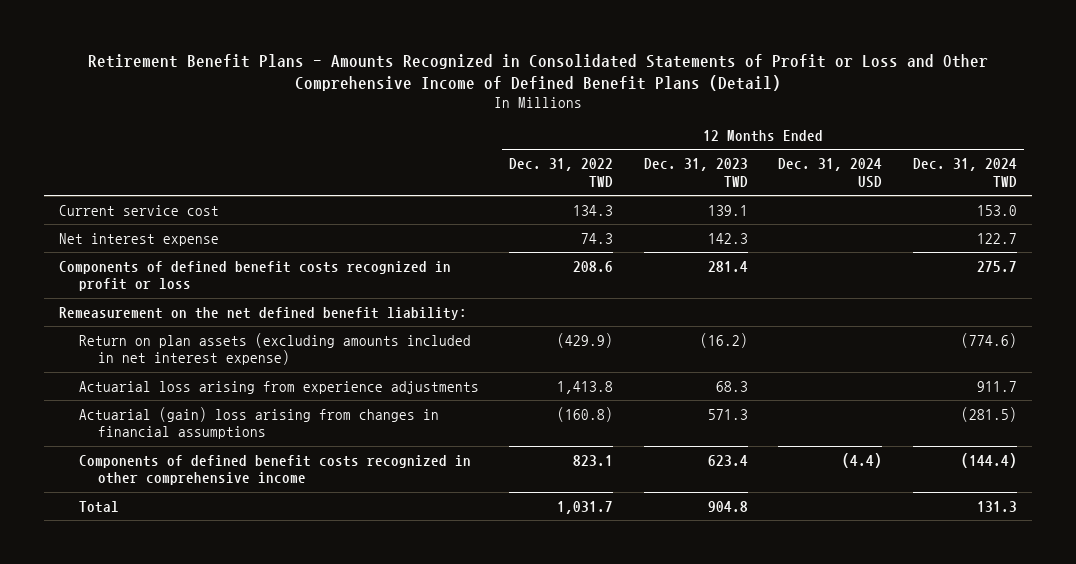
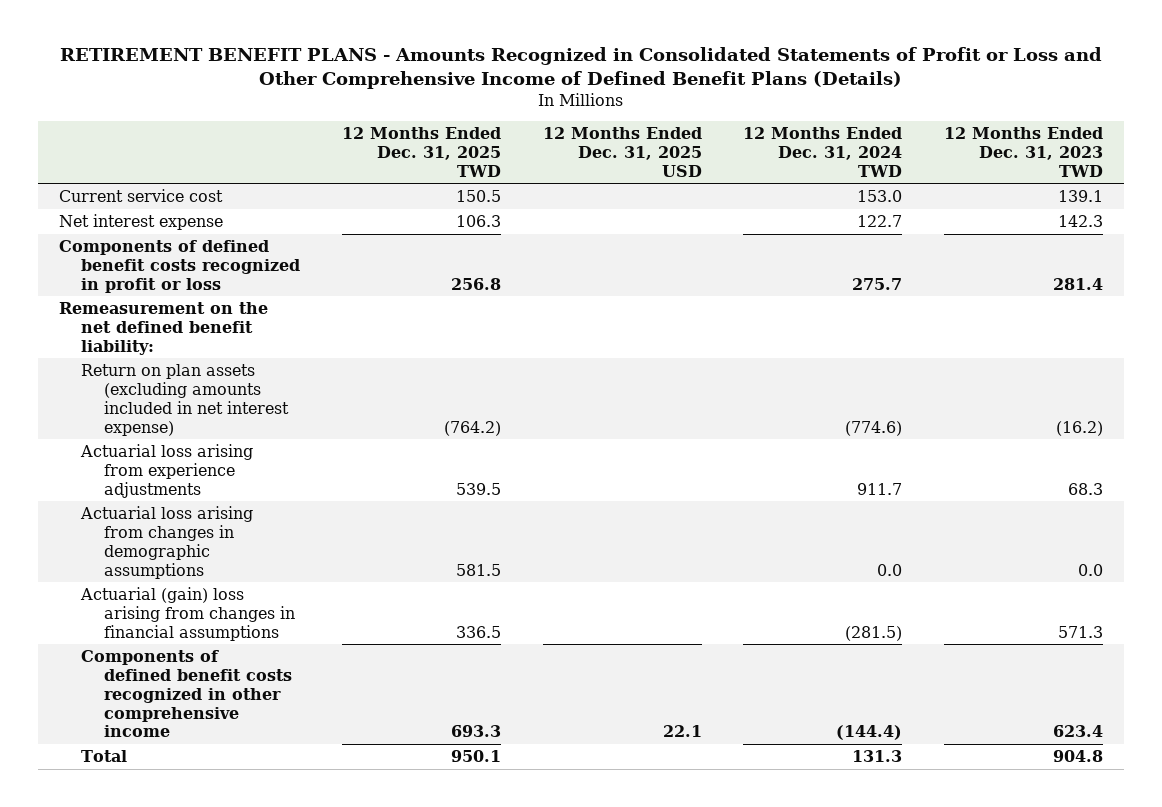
- Retirement Benefit Plans - Amounts Recognized in Consolidated Statements of Profit or Loss and Other Comprehensive Income of Defined Benefit Plans (Detail)
+ RETIREMENT BENEFIT PLANS - Amounts Recognized in Consolidated Statements of Profit or Loss and Other Comprehensive Income of Defined Benefit Plans (Details)
- | 12 Months Ended Dec. 31, 2022 TWD | 12 Months Ended Dec. 31, 2023 TWD | 12 Months Ended Dec. 31, 2024 USD | 12 Months Ended Dec. 31, 2024 TWD
+ | 12 Months Ended Dec. 31, 2025 TWD | 12 Months Ended Dec. 31, 2025 USD | 12 Months Ended Dec. 31, 2024 TWD | 12 Months Ended Dec. 31, 2023 TWD
+ Actuarial loss arising from changes in demographic assumptions | 581.5 | | 0.0 | 0.0

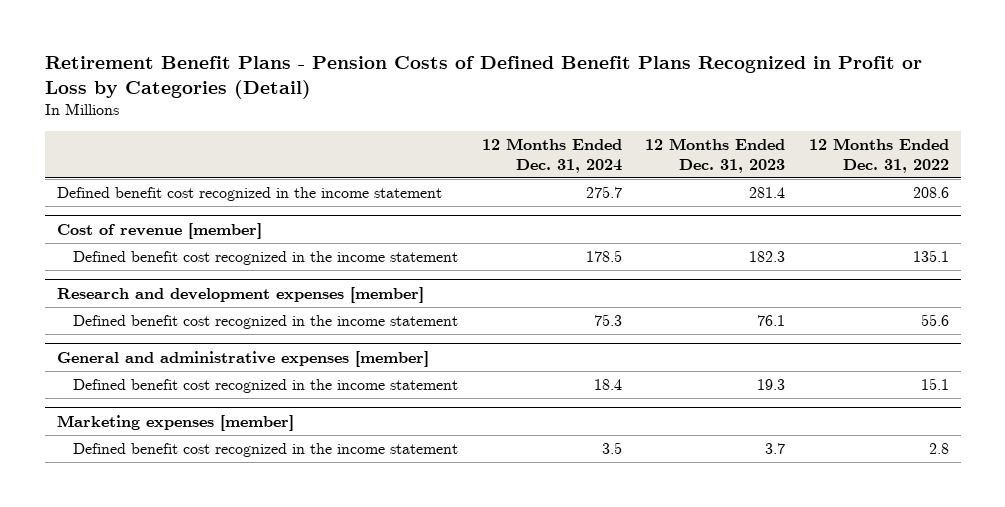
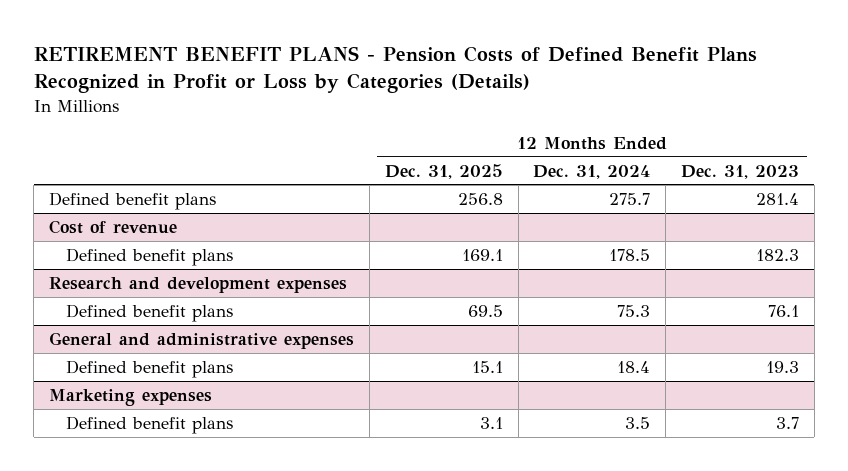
- Retirement Benefit Plans - Pension Costs of Defined Benefit Plans Recognized in Profit or Loss by Categories (Detail)
+ RETIREMENT BENEFIT PLANS - Pension Costs of Defined Benefit Plans Recognized in Profit or Loss by Categories (Details)
- | 12 Months Ended Dec. 31, 2024 | 12 Months Ended Dec. 31, 2023 | 12 Months Ended Dec. 31, 2022
+ | 12 Months Ended Dec. 31, 2025 | 12 Months Ended Dec. 31, 2024 | 12 Months Ended Dec. 31, 2023
- Defined benefit cost recognized in the income statement | 275.7 | 281.4 | 208.6
- Cost of revenue [member]
- Defined benefit cost recognized in the income statement | 178.5 | 182.3 | 135.1
- Research and development expenses [member]
- Defined benefit cost recognized in the income statement | 75.3 | 76.1 | 55.6
- General and administrative expenses [member]
- Defined benefit cost recognized in the income statement | 18.4 | 19.3 | 15.1
- Marketing expenses [member]
- Defined benefit cost recognized in the income statement | 3.5 | 3.7 | 2.8
+ Defined benefit plans | 256.8 | 275.7 | 281.4
+ Cost of revenue
+ Defined benefit plans | 169.1 | 178.5 | 182.3
+ Research and development expenses
+ Defined benefit plans | 69.5 | 75.3 | 76.1
+ General and administrative expenses
+ Defined benefit plans | 15.1 | 18.4 | 19.3
+ Marketing expenses
+ Defined benefit plans | 3.1 | 3.5 | 3.7

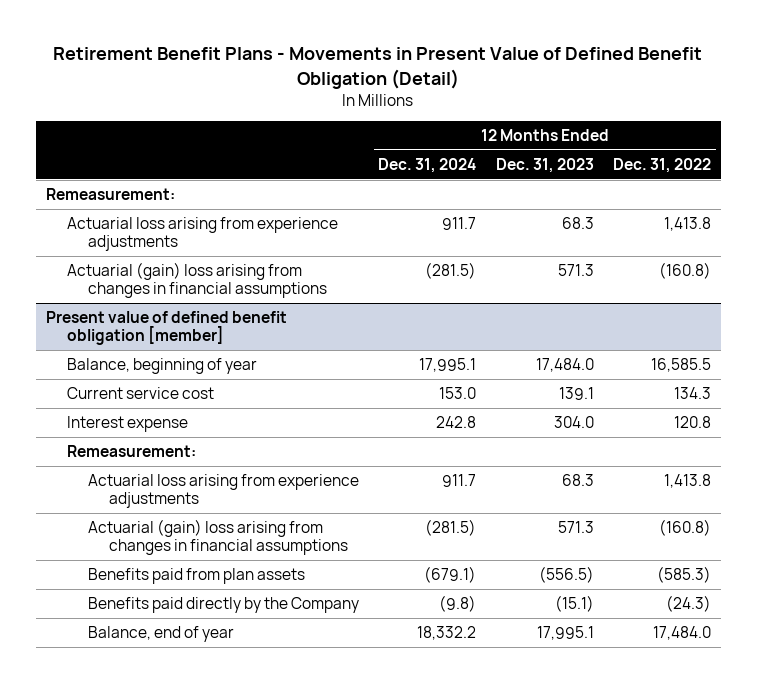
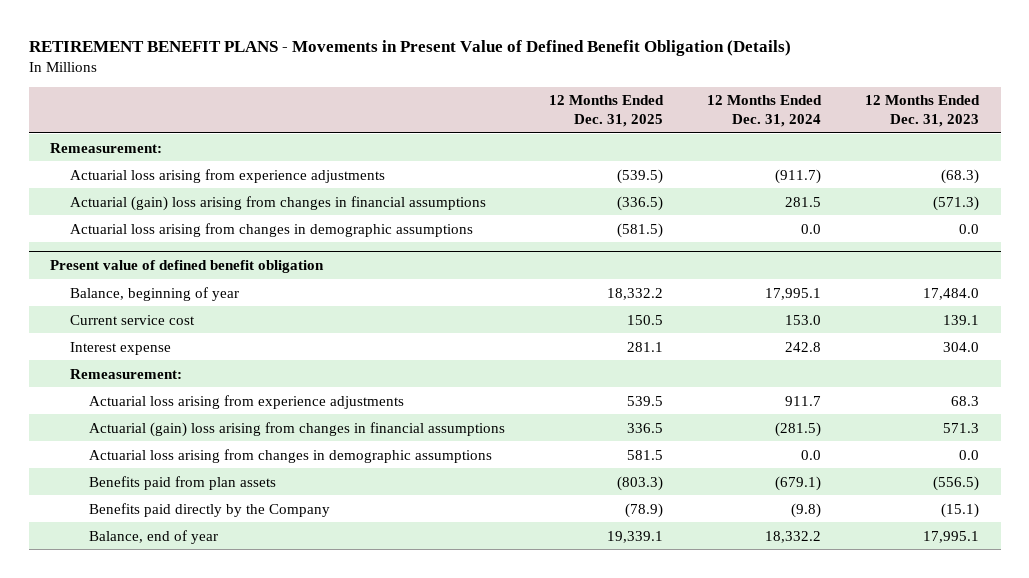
- Retirement Benefit Plans - Movements in Present Value of Defined Benefit Obligation (Detail)
+ RETIREMENT BENEFIT PLANS - Movements in Present Value of Defined Benefit Obligation (Details)
- | 12 Months Ended Dec. 31, 2024 | 12 Months Ended Dec. 31, 2023 | 12 Months Ended Dec. 31, 2022
+ | 12 Months Ended Dec. 31, 2025 | 12 Months Ended Dec. 31, 2024 | 12 Months Ended Dec. 31, 2023
- Actuarial loss arising from experience adjustments | 911.7 | 68.3 | 1,413.8
- Actuarial (gain) loss arising from changes in financial assumptions | (281.5) | 571.3 | (160.8)
- Present value of defined benefit obligation [member]
+ Actuarial loss arising from experience adjustments | (539.5) | (911.7) | (68.3)
+ Actuarial (gain) loss arising from changes in financial assumptions | (336.5) | 281.5 | (571.3)
+ Actuarial loss arising from changes in demographic assumptions | (581.5) | 0.0 | 0.0
+ Present value of defined benefit obligation
+ Actuarial loss arising from changes in demographic assumptions | 581.5 | 0.0 | 0.0

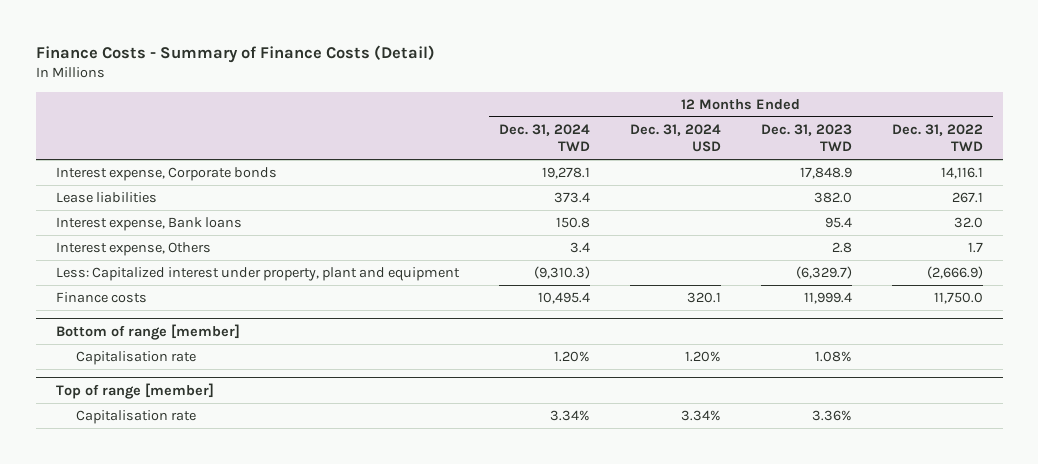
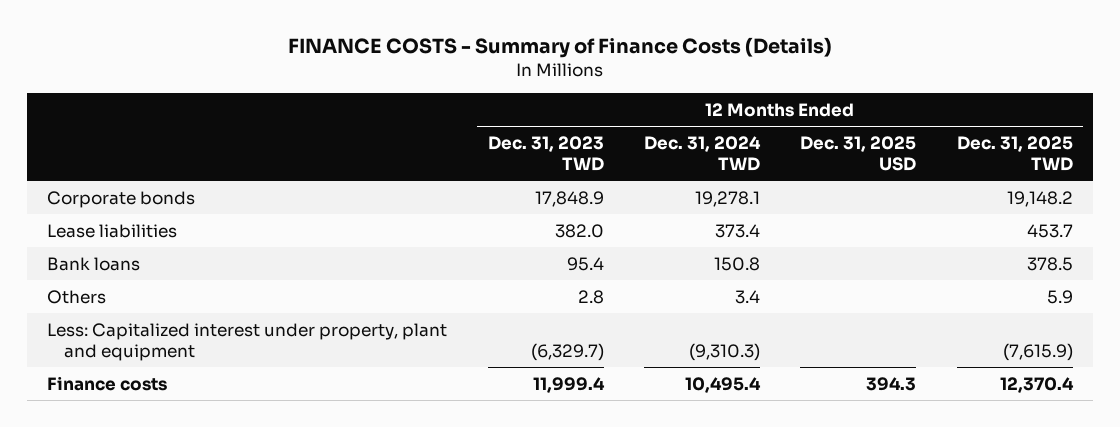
- Finance Costs - Summary of Finance Costs (Detail)
+ FINANCE COSTS - Summary of Finance Costs (Details)
- | 12 Months Ended Dec. 31, 2024 TWD | 12 Months Ended Dec. 31, 2024 USD | 12 Months Ended Dec. 31, 2023 TWD | 12 Months Ended Dec. 31, 2022 TWD
+ | 12 Months Ended Dec. 31, 2023 TWD | 12 Months Ended Dec. 31, 2024 TWD | 12 Months Ended Dec. 31, 2025 USD | 12 Months Ended Dec. 31, 2025 TWD
- Interest expense, Corporate bonds | 19,278.1 | | 17,848.9 | 14,116.1
+ Corporate bonds | 17,848.9 | 19,278.1 | | 19,148.2
- Interest expense, Bank loans | 150.8 | | 95.4 | 32.0
- Interest expense, Others | 3.4 | | 2.8 | 1.7
+ Bank loans | 95.4 | 150.8 | | 378.5
+ Others | 2.8 | 3.4 | | 5.9
- Bottom of range [member]
- Capitalisation rate | 1.20% | 1.20% | 1.08% |
- Top of range [member]
- Capitalisation rate | 3.34% | 3.34% | 3.36% |

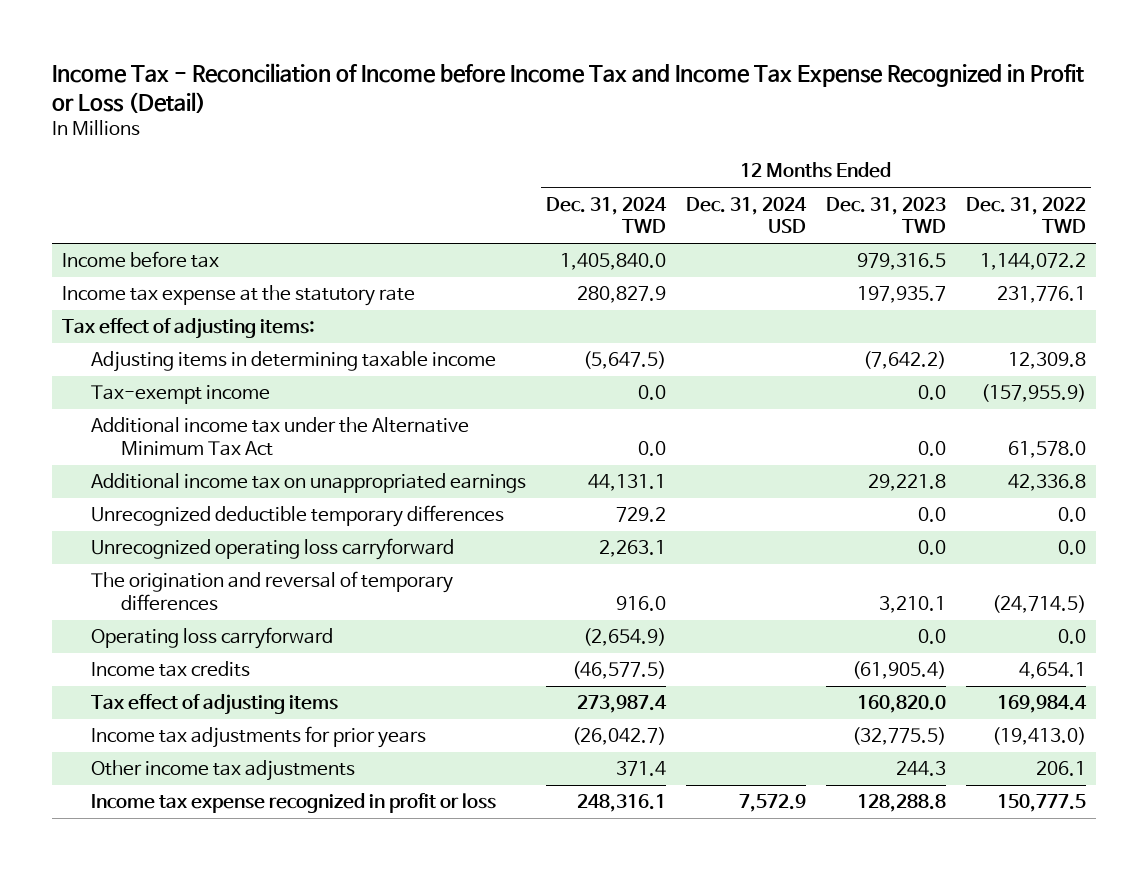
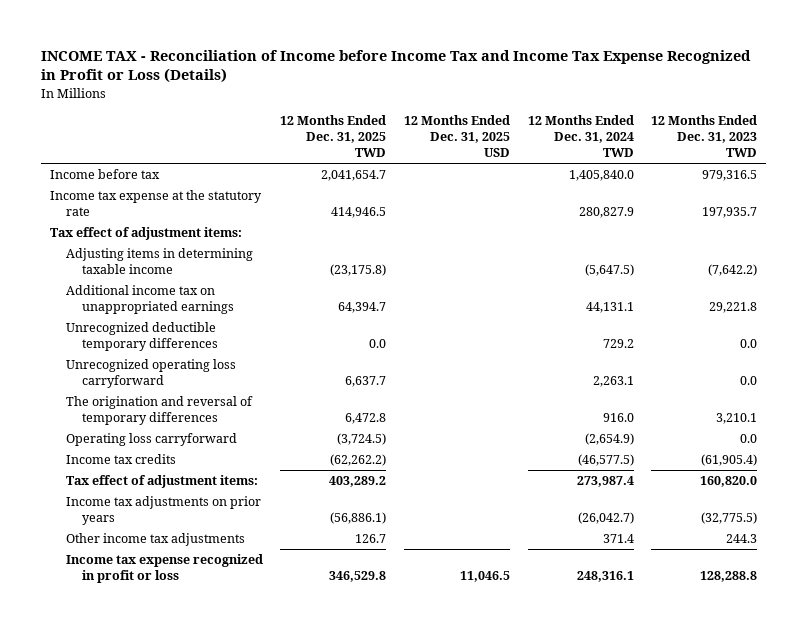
- Income Tax - Reconciliation of Income before Income Tax and Income Tax Expense Recognized in Profit or Loss (Detail)
+ INCOME TAX - Reconciliation of Income before Income Tax and Income Tax Expense Recognized in Profit or Loss (Details)
- | 12 Months Ended Dec. 31, 2024 TWD | 12 Months Ended Dec. 31, 2024 USD | 12 Months Ended Dec. 31, 2023 TWD | 12 Months Ended Dec. 31, 2022 TWD
+ | 12 Months Ended Dec. 31, 2025 TWD | 12 Months Ended Dec. 31, 2025 USD | 12 Months Ended Dec. 31, 2024 TWD | 12 Months Ended Dec. 31, 2023 TWD
- Tax effect of adjusting items:
+ Tax effect of adjustment items:
- Tax-exempt income | 0.0 | | 0.0 | (157,955.9)
- Additional income tax under the Alternative Minimum Tax Act | 0.0 | | 0.0 | 61,578.0
- Tax effect of adjusting items | 273,987.4 | | 160,820.0 | 169,984.4
- Income tax adjustments for prior years | (26,042.7) | | (32,775.5) | (19,413.0)
+ Tax effect of adjustment items: | 403,289.2 | | 273,987.4 | 160,820.0
+ Income tax adjustments on prior years | (56,886.1) | | (26,042.7) | (32,775.5)

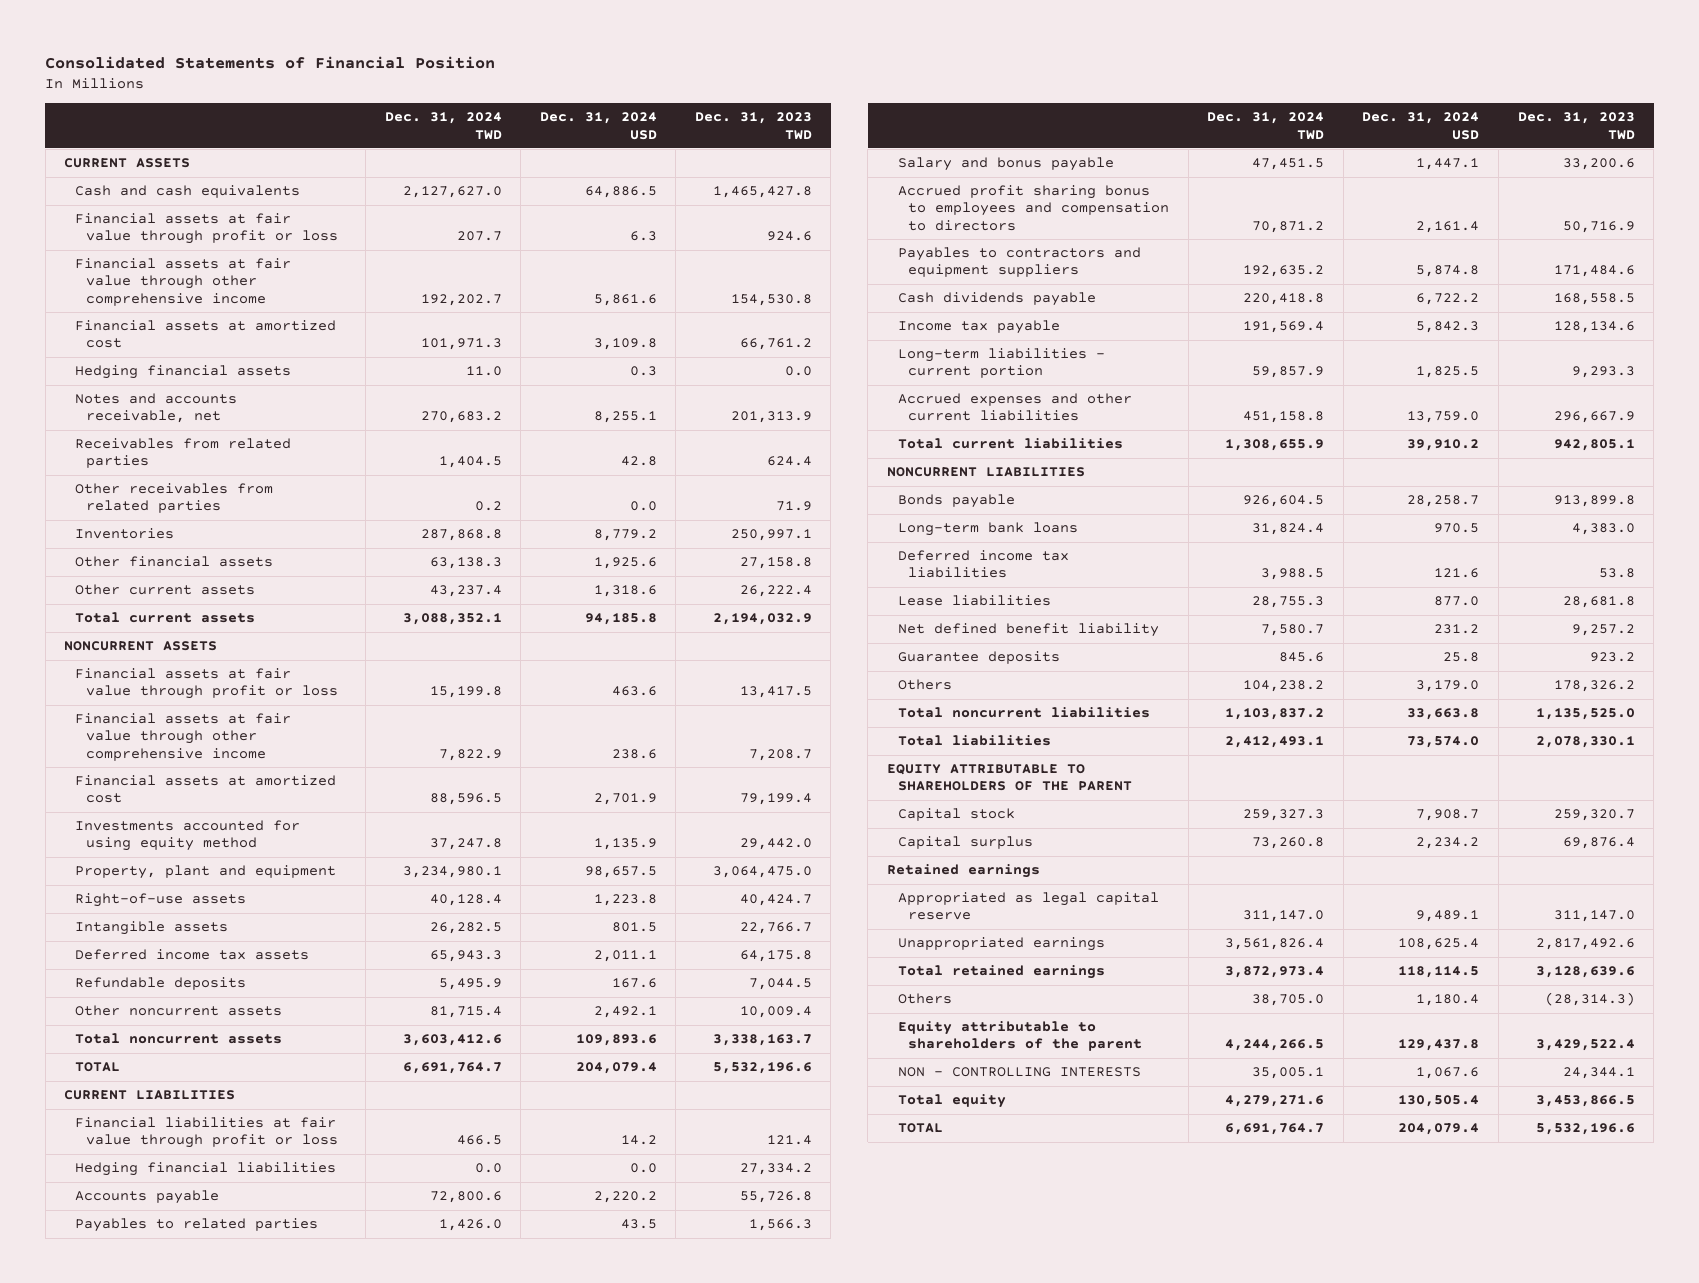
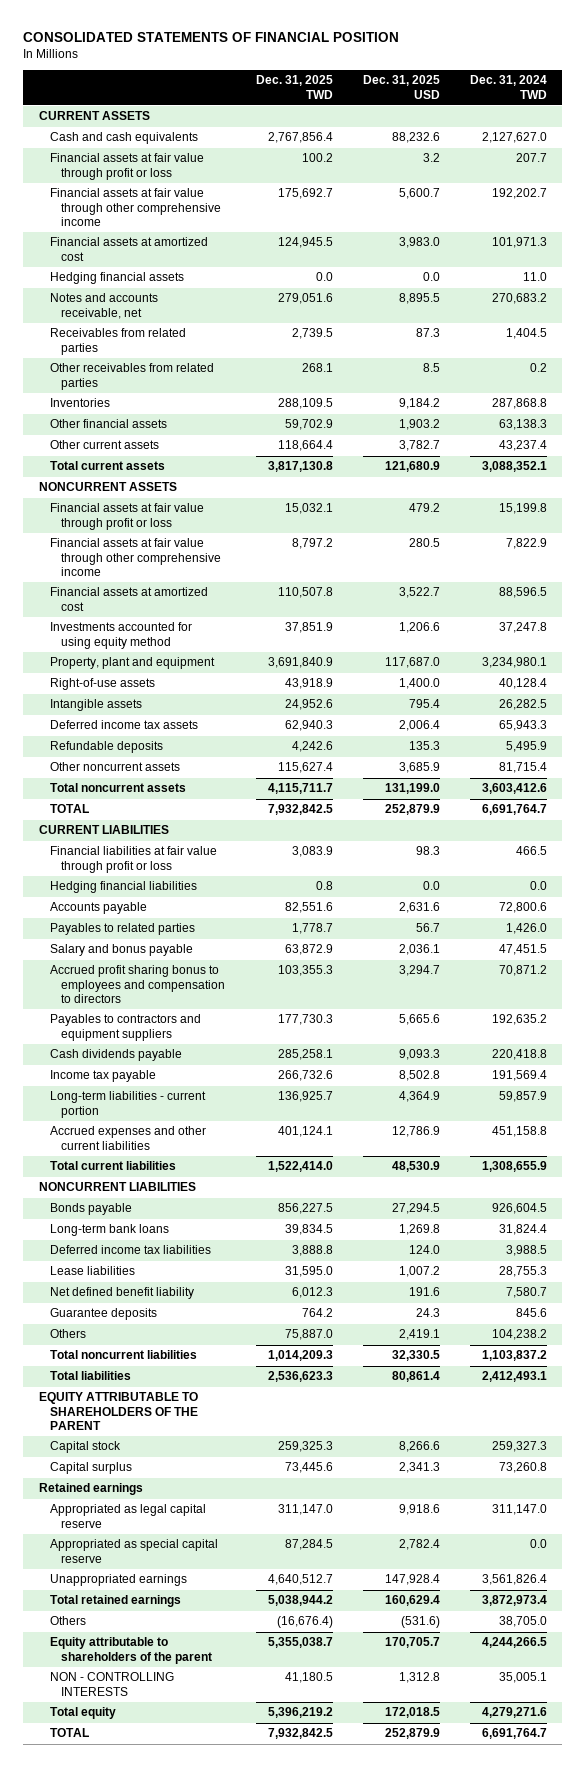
- Consolidated Statements of Financial Position
+ CONSOLIDATED STATEMENTS OF FINANCIAL POSITION
- | Dec. 31, 2024 TWD | Dec. 31, 2024 USD | Dec. 31, 2023 TWD
+ | Dec. 31, 2025 TWD | Dec. 31, 2025 USD | Dec. 31, 2024 TWD
+ Appropriated as special capital reserve | 87,284.5 | 2,782.4 | 0.0

